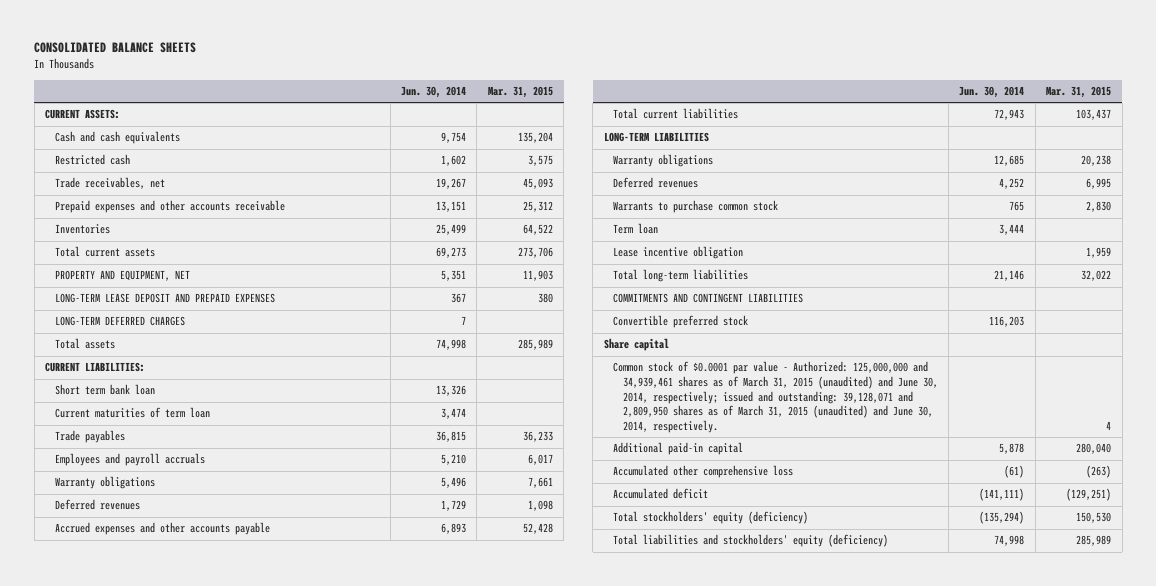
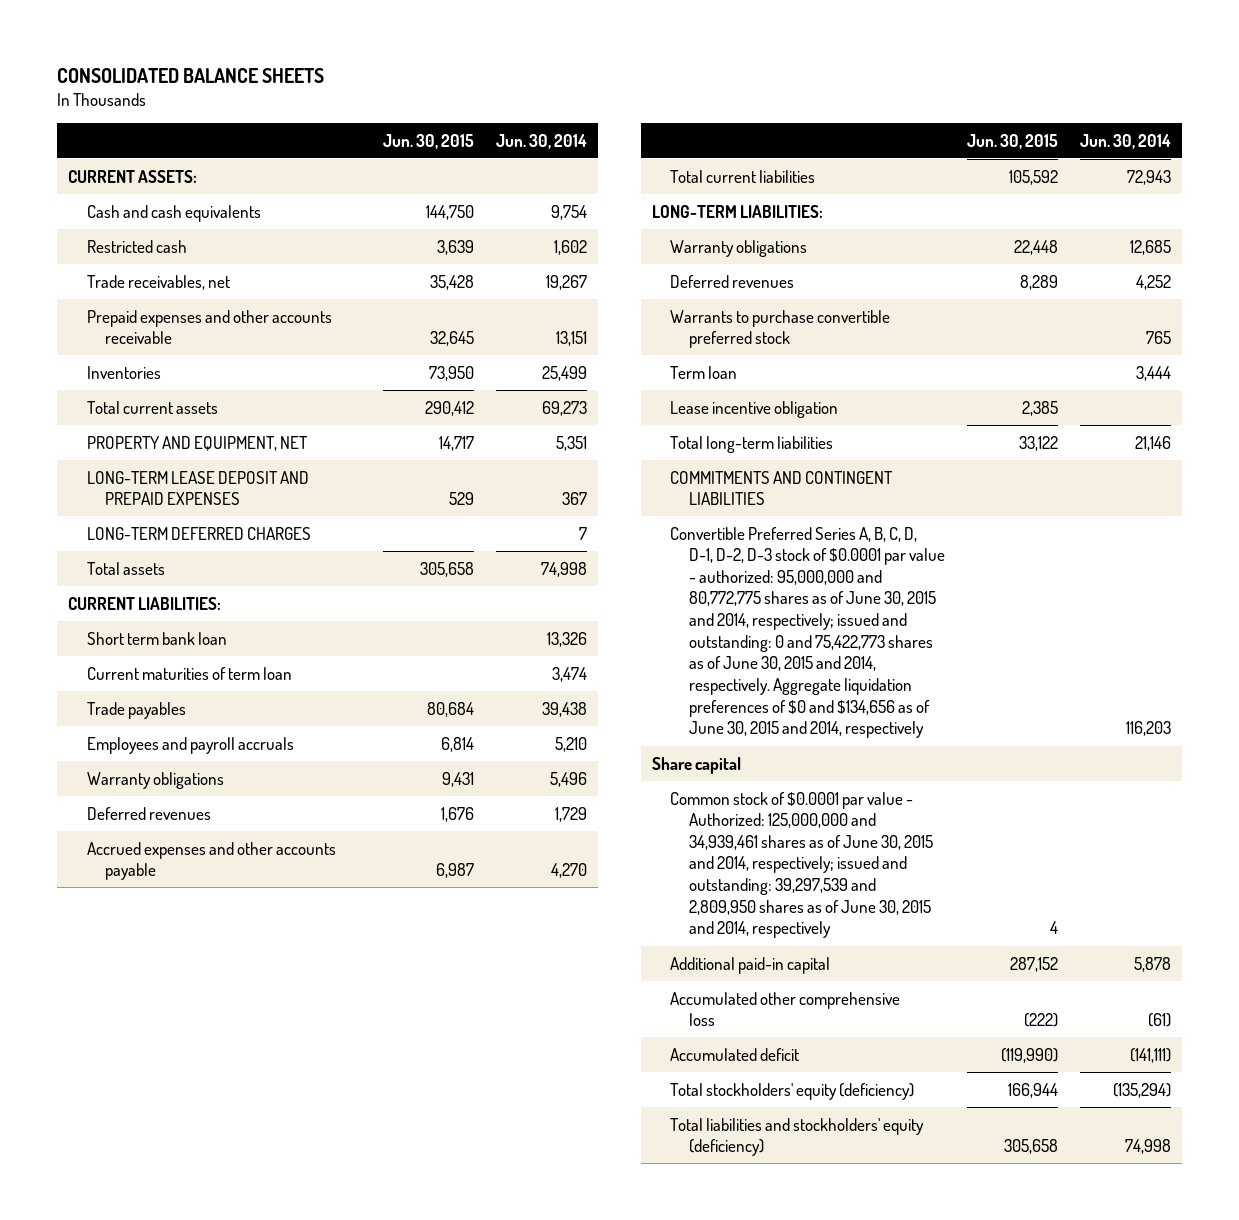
- | Jun. 30, 2014 | Mar. 31, 2015
+ | Jun. 30, 2015 | Jun. 30, 2014
- Trade payables | 36,815 | 36,233
+ Trade payables | 80,684 | 39,438
- Accrued expenses and other accounts payable | 6,893 | 52,428
+ Accrued expenses and other accounts payable | 6,987 | 4,270
- LONG-TERM LIABILITIES
+ LONG-TERM LIABILITIES:
- Warrants to purchase common stock | 765 | 2,830
+ Warrants to purchase convertible preferred stock | | 765
- Convertible preferred stock | 116,203 |
+ Convertible Preferred Series A, B, C, D, D-1, D-2, D-3 stock of $0.0001 par value - authorized: 95,000,000 and 80,772,775 shares as of June 30, 2015 and 2014, respectively; issued and outstanding: 0 and 75,422,773 shares as of June 30, 2015 and 2014, respectively. Aggregate liquidation preferences of $0 and $134,656 as of June 30, 2015 and 2014, respectively | | 116,203
- Common stock of $0.0001 par value - Authorized: 125,000,000 and 34,939,461 shares as of March 31, 2015 (unaudited) and June 30, 2014, respectively; issued and outstanding: 39,128,071 and 2,809,950 shares as of March 31, 2015 (unaudited) and June 30, 2014, respectively. | | 4
+ Common stock of $0.0001 par value - Authorized: 125,000,000 and 34,939,461 shares as of June 30, 2015 and 2014, respectively; issued and outstanding: 39,297,539 and 2,809,950 shares as of June 30, 2015 and 2014, respectively | 4 |

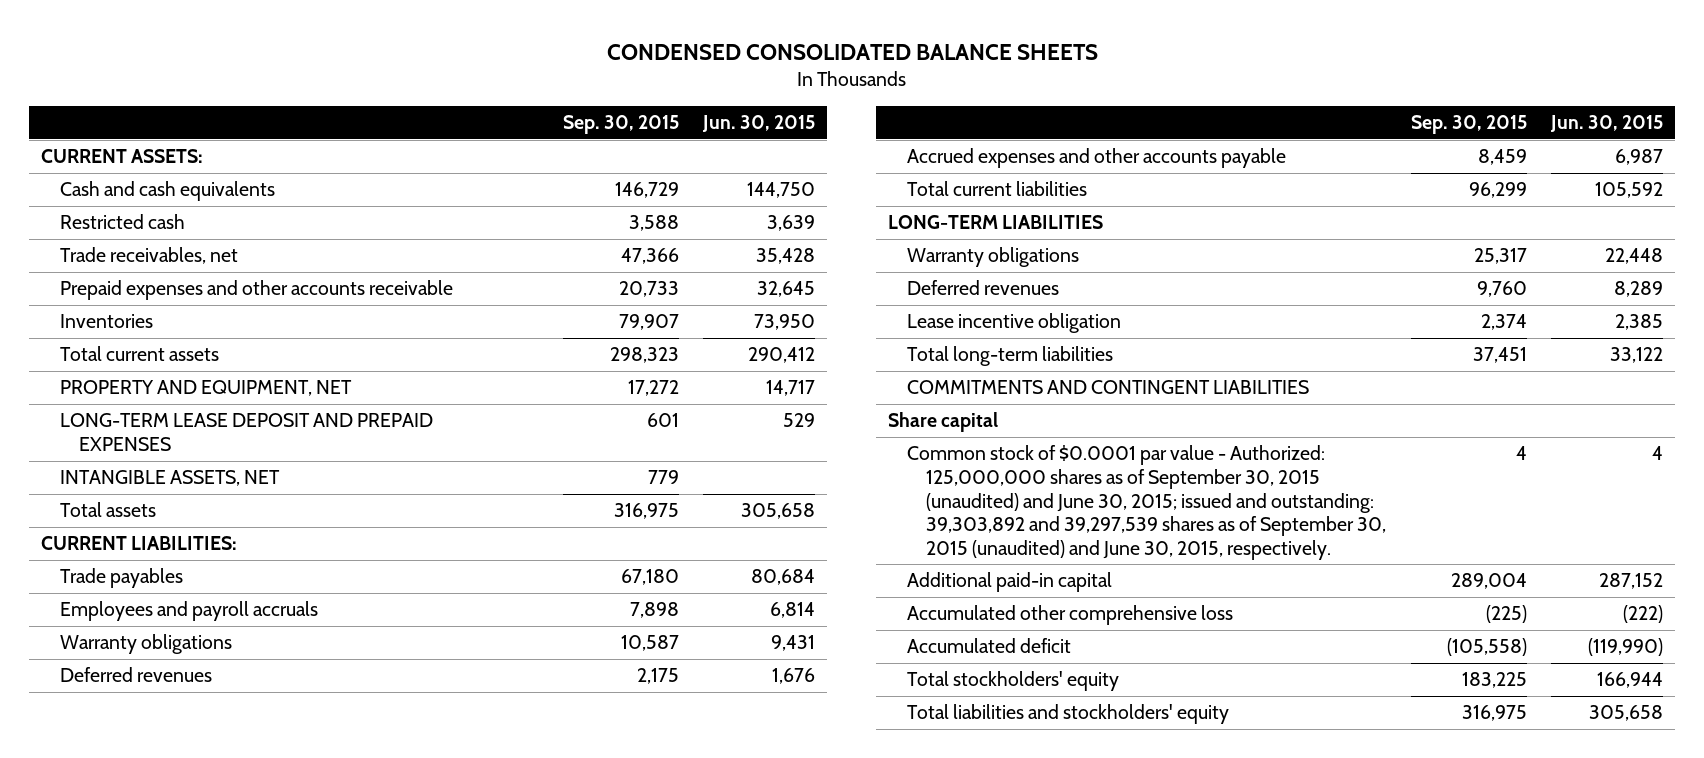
- CONSOLIDATED BALANCE SHEETS
+ CONDENSED CONSOLIDATED BALANCE SHEETS
- | Jun. 30, 2015 | Jun. 30, 2014
+ | Sep. 30, 2015 | Jun. 30, 2015
- LONG-TERM DEFERRED CHARGES | | 7
+ INTANGIBLE ASSETS, NET | 779 |
- Short term bank loan | | 13,326
- Current maturities of term loan | | 3,474
- LONG-TERM LIABILITIES:
+ LONG-TERM LIABILITIES
- Warrants to purchase convertible preferred stock | | 765
- Term loan | | 3,444
- Convertible Preferred Series A, B, C, D, D-1, D-2, D-3 stock of $0.0001 par value - authorized: 95,000,000 and 80,772,775 shares as of June 30, 2015 and 2014, respectively; issued and outstanding: 0 and 75,422,773 shares as of June 30, 2015 and 2014, respectively. Aggregate liquidation preferences of $0 and $134,656 as of June 30, 2015 and 2014, respectively | | 116,203
- Common stock of $0.0001 par value - Authorized: 125,000,000 and 34,939,461 shares as of June 30, 2015 and 2014, respectively; issued and outstanding: 39,297,539 and 2,809,950 shares as of June 30, 2015 and 2014, respectively | 4 |
+ Common stock of $0.0001 par value - Authorized: 125,000,000 shares as of September 30, 2015 (unaudited) and June 30, 2015; issued and outstanding: 39,303,892 and 39,297,539 shares as of September 30, 2015 (unaudited) and June 30, 2015, respectively. | 4 | 4
- Total stockholders' equity (deficiency) | 166,944 | (135,294)
- Total liabilities and stockholders' equity (deficiency) | 305,658 | 74,998
+ Total stockholders' equity | 183,225 | 166,944
+ Total liabilities and stockholders' equity | 316,975 | 305,658

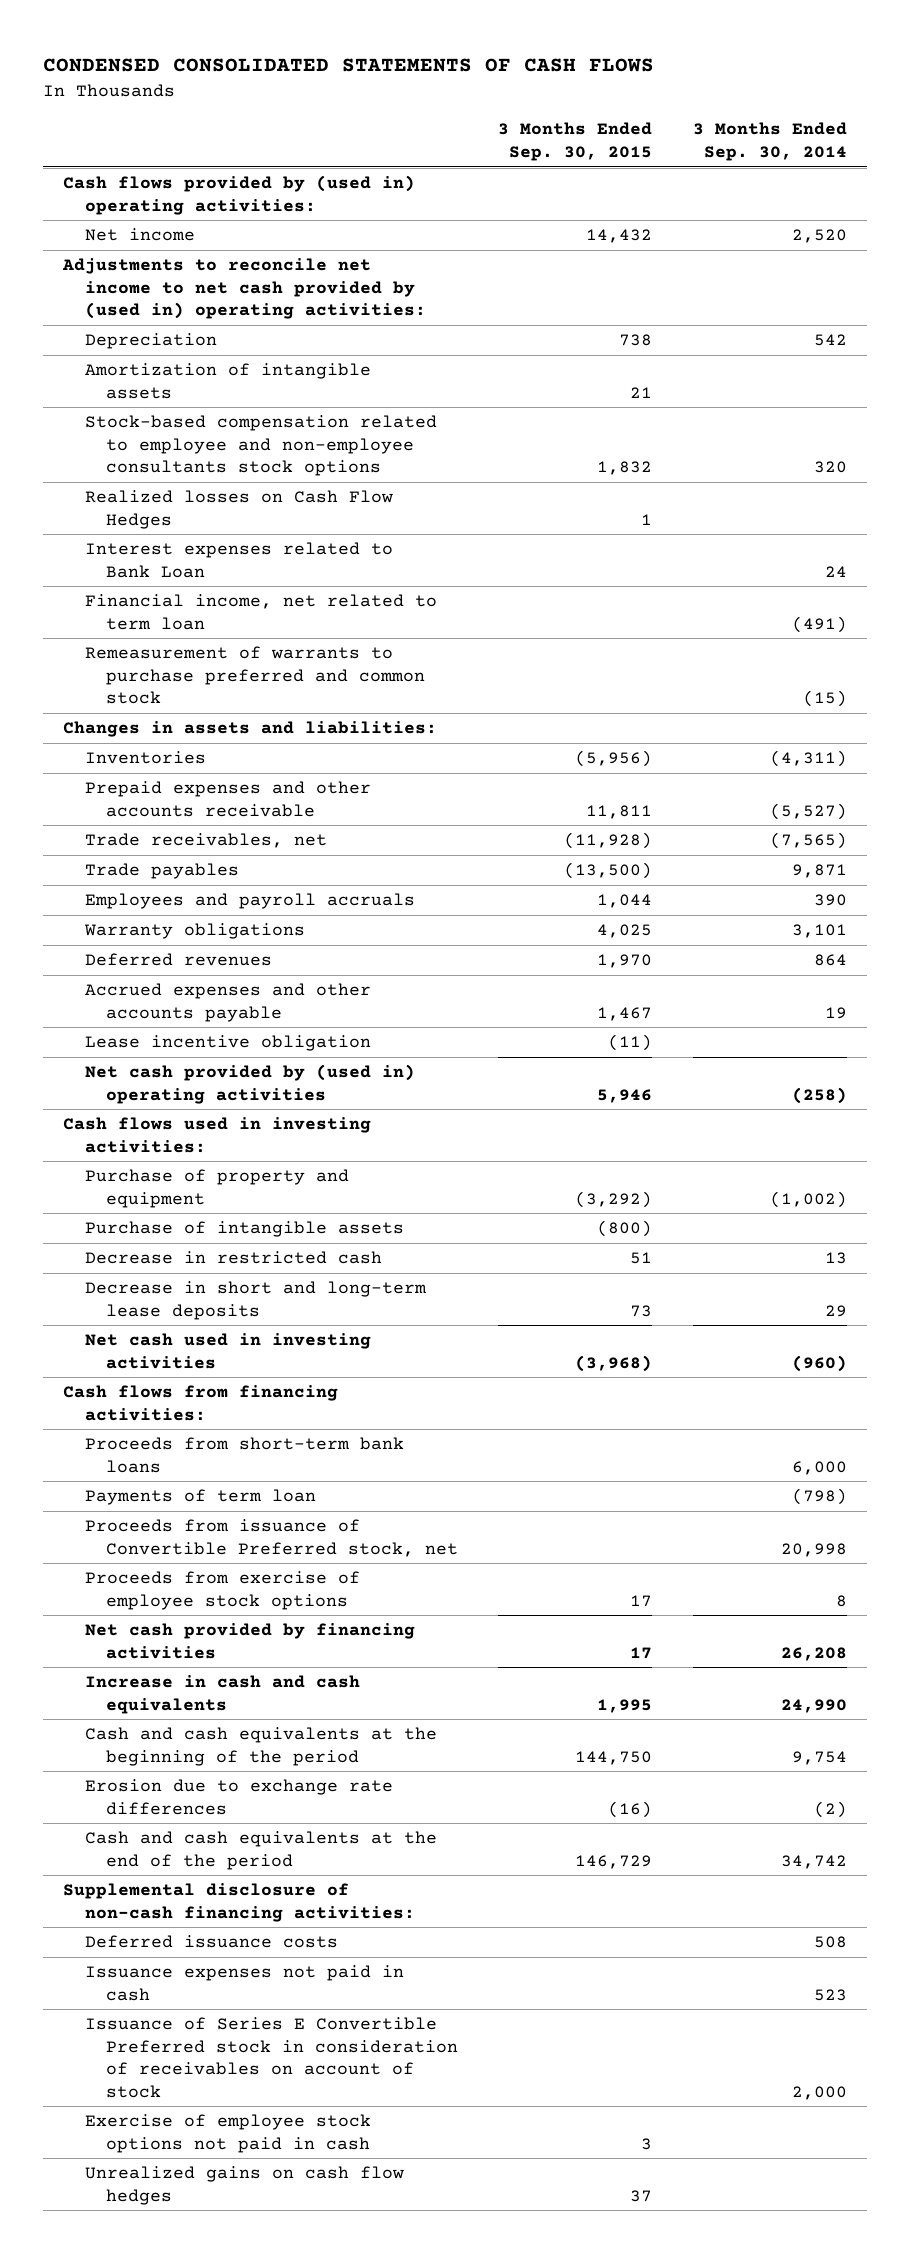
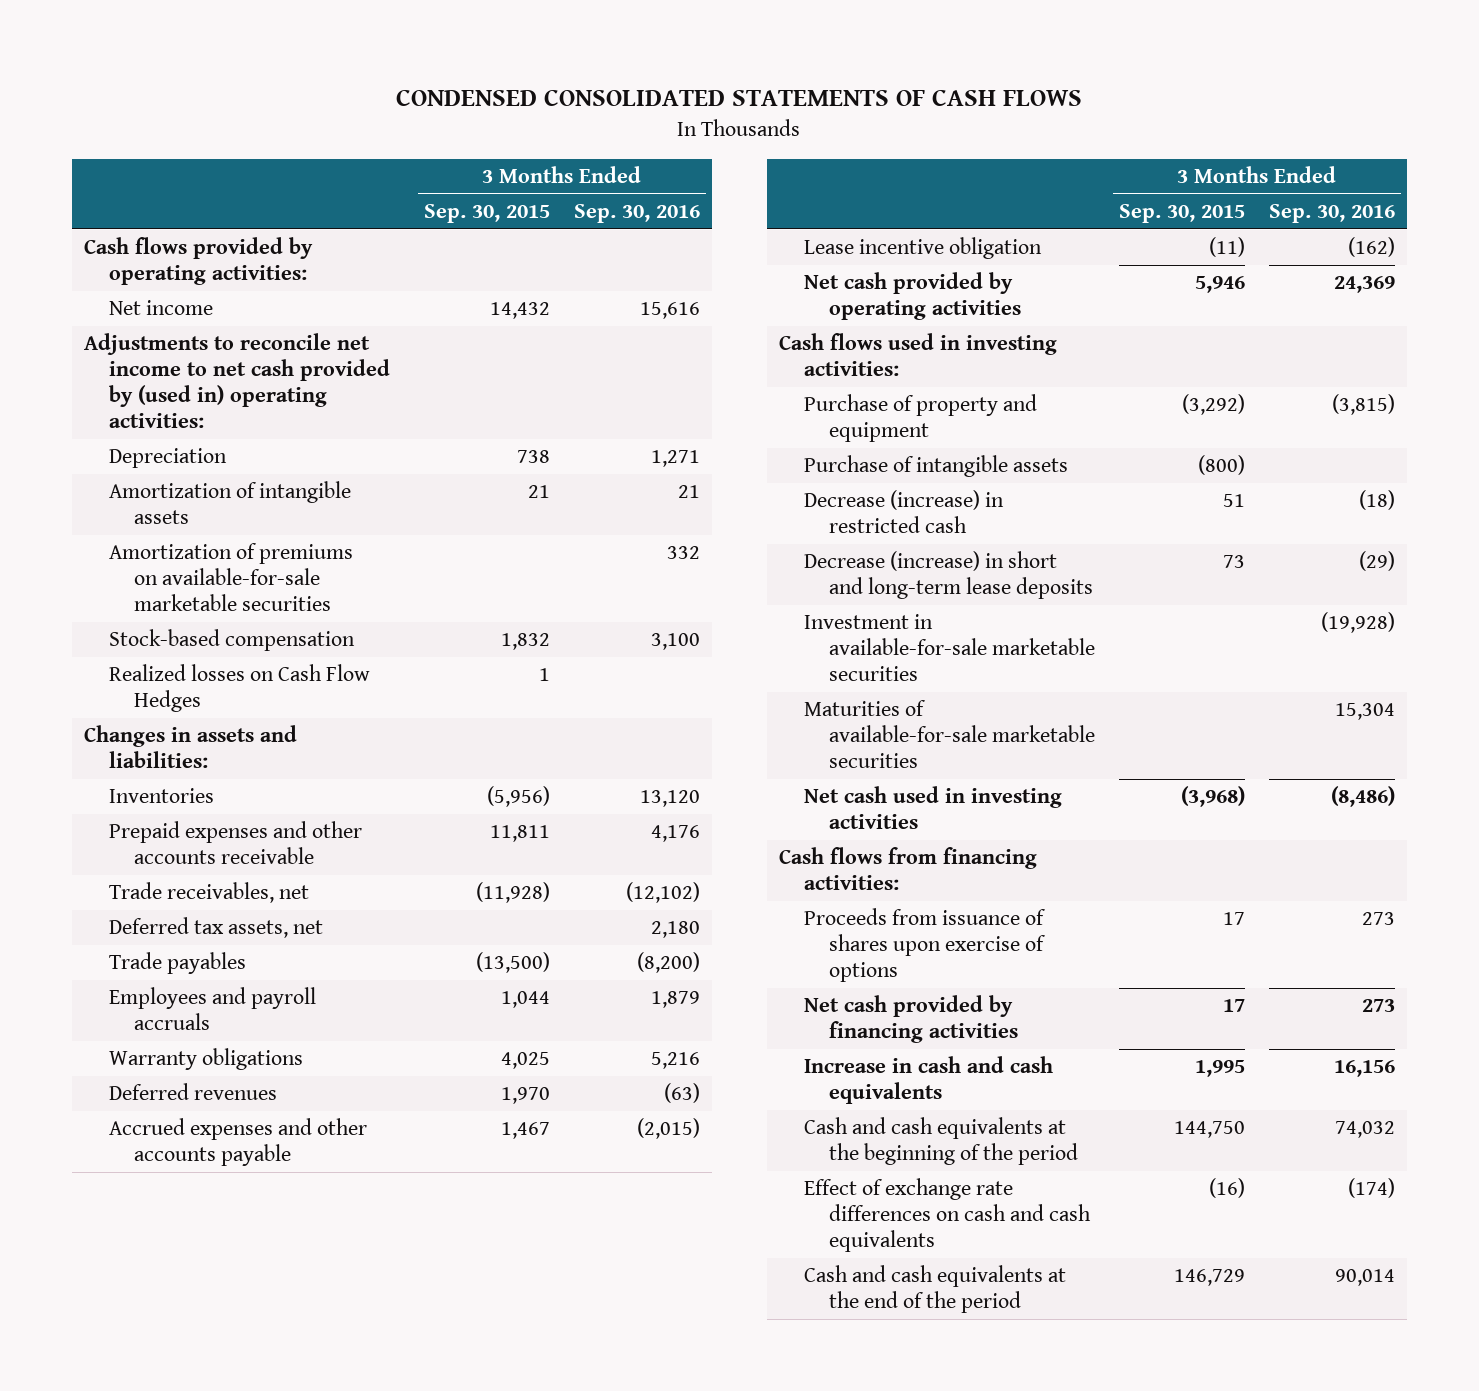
- | 3 Months Ended Sep. 30, 2015 | 3 Months Ended Sep. 30, 2014
+ | 3 Months Ended Sep. 30, 2015 | 3 Months Ended Sep. 30, 2016
- Cash flows provided by (used in) operating activities:
+ Cash flows provided by operating activities:
- Stock-based compensation related to employee and non-employee consultants stock options | 1,832 | 320
+ Amortization of premiums on available-for-sale marketable securities | | 332
+ Stock-based compensation | 1,832 | 3,100
- Interest expenses related to Bank Loan | | 24
- Financial income, net related to term loan | | (491)
- Remeasurement of warrants to purchase preferred and common stock | | (15)
+ Deferred tax assets, net | | 2,180
- Net cash provided by (used in) operating activities | 5,946 | (258)
+ Net cash provided by operating activities | 5,946 | 24,369
- Decrease in restricted cash | 51 | 13
- Decrease in short and long-term lease deposits | 73 | 29
+ Decrease (increase) in restricted cash | 51 | (18)
+ Decrease (increase) in short and long-term lease deposits | 73 | (29)
+ Investment in available-for-sale marketable securities | | (19,928)
+ Maturities of available-for-sale marketable securities | | 15,304
- Proceeds from short-term bank loans | | 6,000
- Payments of term loan | | (798)
- Proceeds from issuance of Convertible Preferred stock, net | | 20,998
- Proceeds from exercise of employee stock options | 17 | 8
+ Proceeds from issuance of shares upon exercise of options | 17 | 273
- Erosion due to exchange rate differences | (16) | (2)
+ Effect of exchange rate differences on cash and cash equivalents | (16) | (174)
- Supplemental disclosure of non-cash financing activities:
- Deferred issuance costs | | 508
- Issuance expenses not paid in cash | | 523
- Issuance of Series E Convertible Preferred stock in consideration of receivables on account of stock | | 2,000
- Exercise of employee stock options not paid in cash | 3 |
- Unrealized gains on cash flow hedges | 37 |

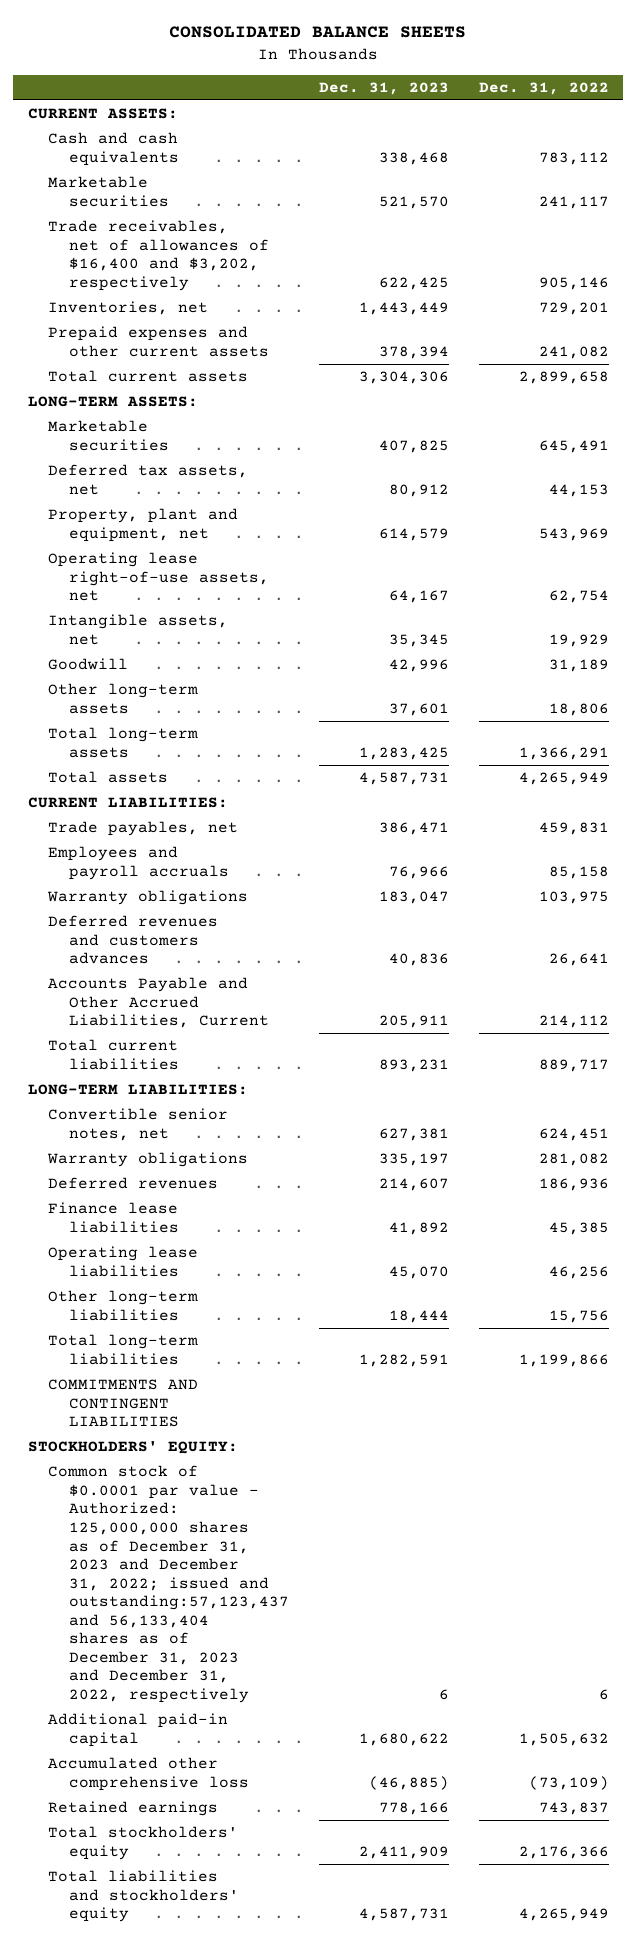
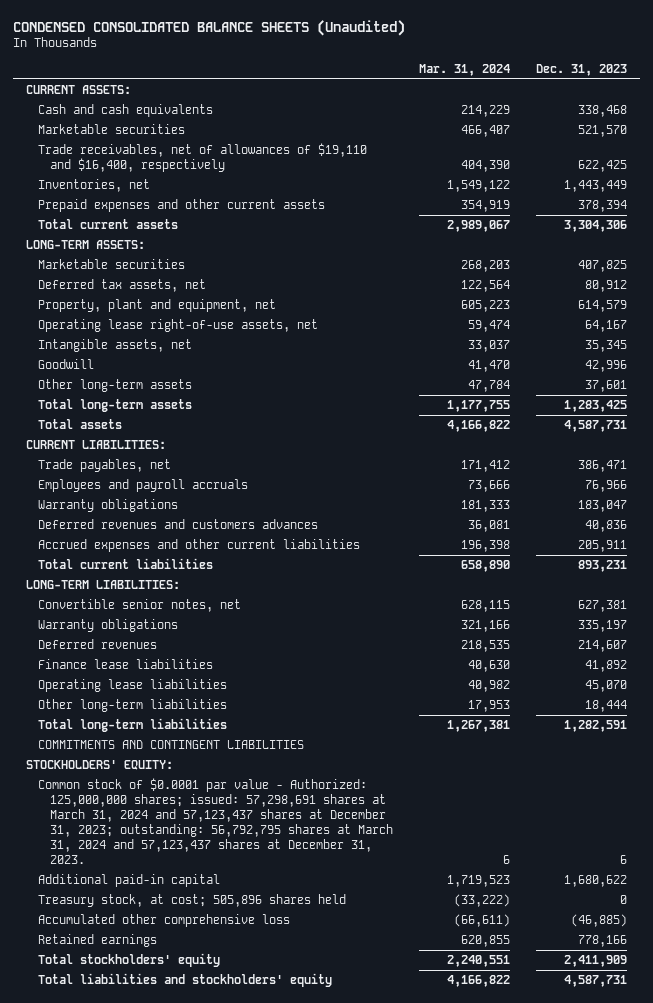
- CONSOLIDATED BALANCE SHEETS
+ CONDENSED CONSOLIDATED BALANCE SHEETS (Unaudited)
- | Dec. 31, 2023 | Dec. 31, 2022
+ | Mar. 31, 2024 | Dec. 31, 2023
- Trade receivables, net of allowances of $16,400 and $3,202, respectively | 622,425 | 905,146
+ Trade receivables, net of allowances of $19,110 and $16,400, respectively | 404,390 | 622,425
- Accounts Payable and Other Accrued Liabilities, Current | 205,911 | 214,112
+ Accrued expenses and other current liabilities | 196,398 | 205,911
- Common stock of $0.0001 par value - Authorized: 125,000,000 shares as of December 31, 2023 and December 31, 2022; issued and outstanding:57,123,437 and 56,133,404 shares as of December 31, 2023 and December 31, 2022, respectively | 6 | 6
+ Common stock of $0.0001 par value - Authorized: 125,000,000 shares; issued: 57,298,691 shares at March 31, 2024 and 57,123,437 shares at December 31, 2023; outstanding: 56,792,795 shares at March 31, 2024 and 57,123,437 shares at December 31, 2023. | 6 | 6
+ Treasury stock, at cost; 505,896 shares held | (33,222) | 0

